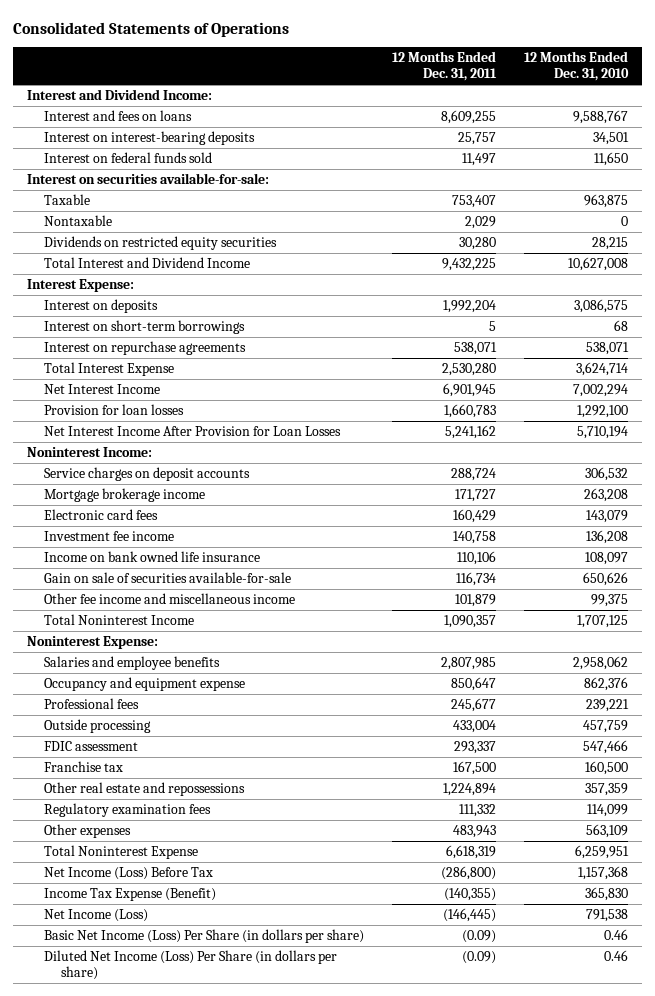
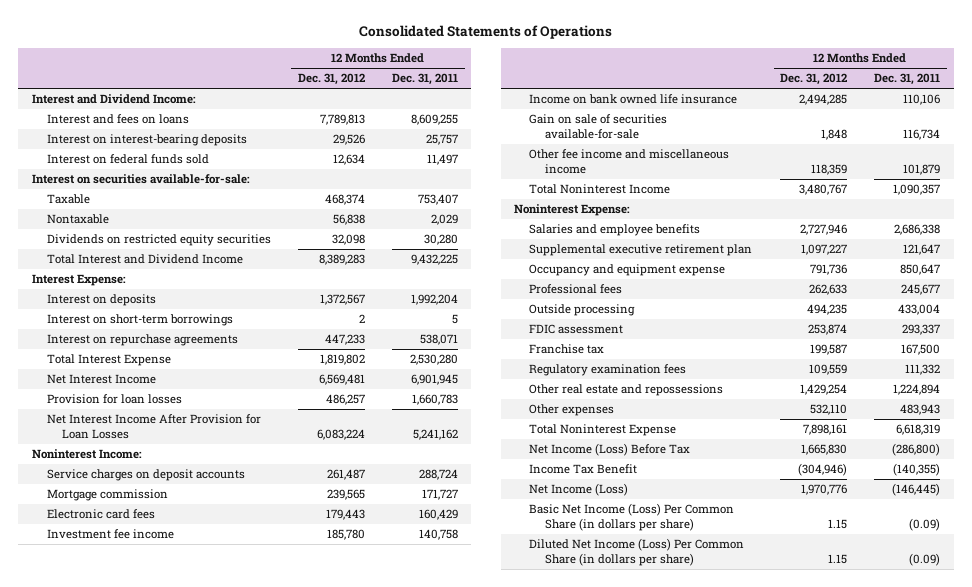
- | 12 Months Ended Dec. 31, 2011 | 12 Months Ended Dec. 31, 2010
+ | 12 Months Ended Dec. 31, 2012 | 12 Months Ended Dec. 31, 2011
- Mortgage brokerage income | 171,727 | 263,208
+ Mortgage commission | 239,565 | 171,727
- Salaries and employee benefits | 2,807,985 | 2,958,062
+ Salaries and employee benefits | 2,727,946 | 2,686,338
+ Supplemental executive retirement plan | 1,097,227 | 121,647
moved down: Other real estate and repossessions | 1,429,254 | 1,224,894
- Income Tax Expense (Benefit) | (140,355) | 365,830
+ Income Tax Benefit | (304,946) | (140,355)
- Basic Net Income (Loss) Per Share (in dollars per share) | (0.09) | 0.46
- Diluted Net Income (Loss) Per Share (in dollars per share) | (0.09) | 0.46
+ Basic Net Income (Loss) Per Common Share (in dollars per share) | 1.15 | (0.09)
+ Diluted Net Income (Loss) Per Common Share (in dollars per share) | 1.15 | (0.09)

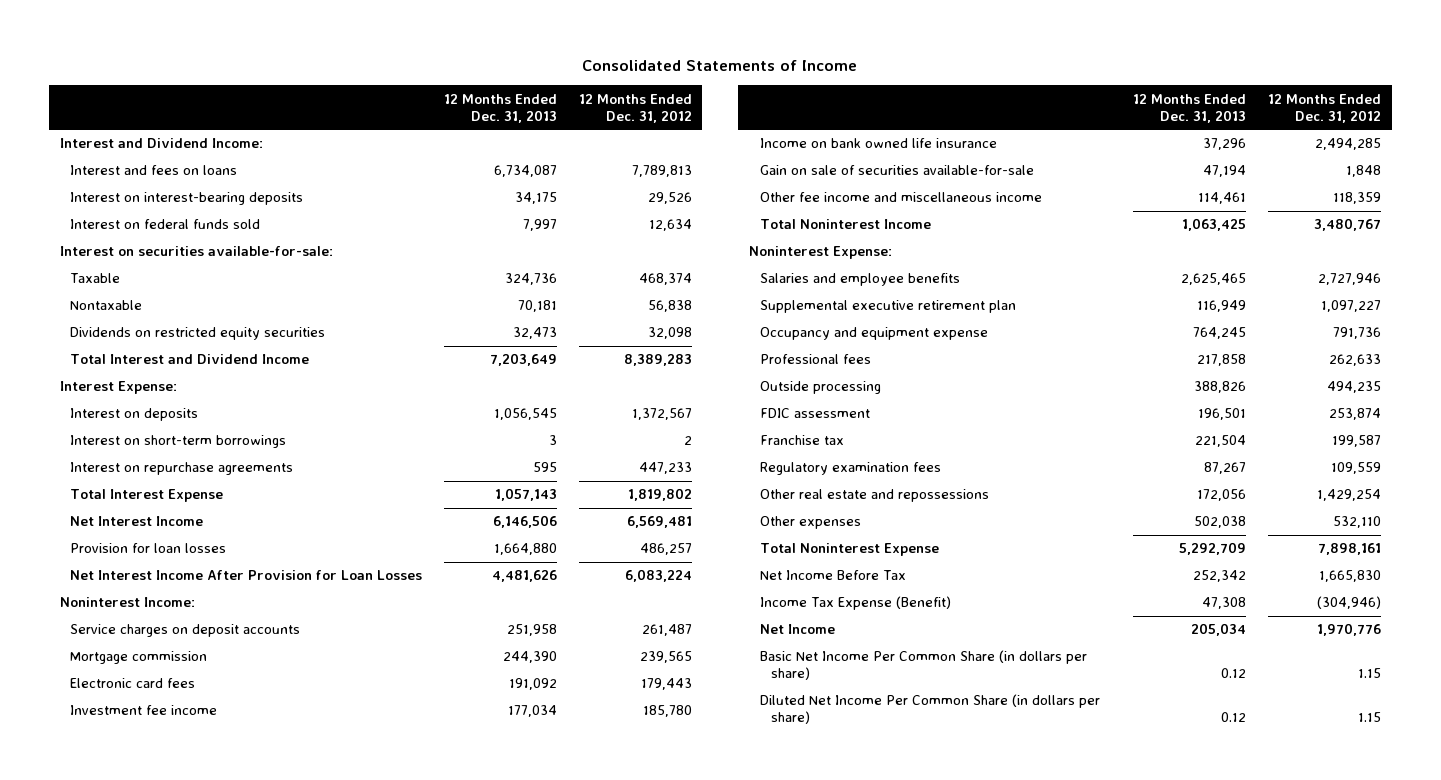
- Consolidated Statements of Operations
+ Consolidated Statements of Income
- | 12 Months Ended Dec. 31, 2012 | 12 Months Ended Dec. 31, 2011
+ | 12 Months Ended Dec. 31, 2013 | 12 Months Ended Dec. 31, 2012
- Net Income (Loss) Before Tax | 1,665,830 | (286,800)
- Income Tax Benefit | (304,946) | (140,355)
- Net Income (Loss) | 1,970,776 | (146,445)
- Basic Net Income (Loss) Per Common Share (in dollars per share) | 1.15 | (0.09)
- Diluted Net Income (Loss) Per Common Share (in dollars per share) | 1.15 | (0.09)
+ Net Income Before Tax | 252,342 | 1,665,830
+ Income Tax Expense (Benefit) | 47,308 | (304,946)
+ Net Income | 205,034 | 1,970,776
+ Basic Net Income Per Common Share (in dollars per share) | 0.12 | 1.15
+ Diluted Net Income Per Common Share (in dollars per share) | 0.12 | 1.15

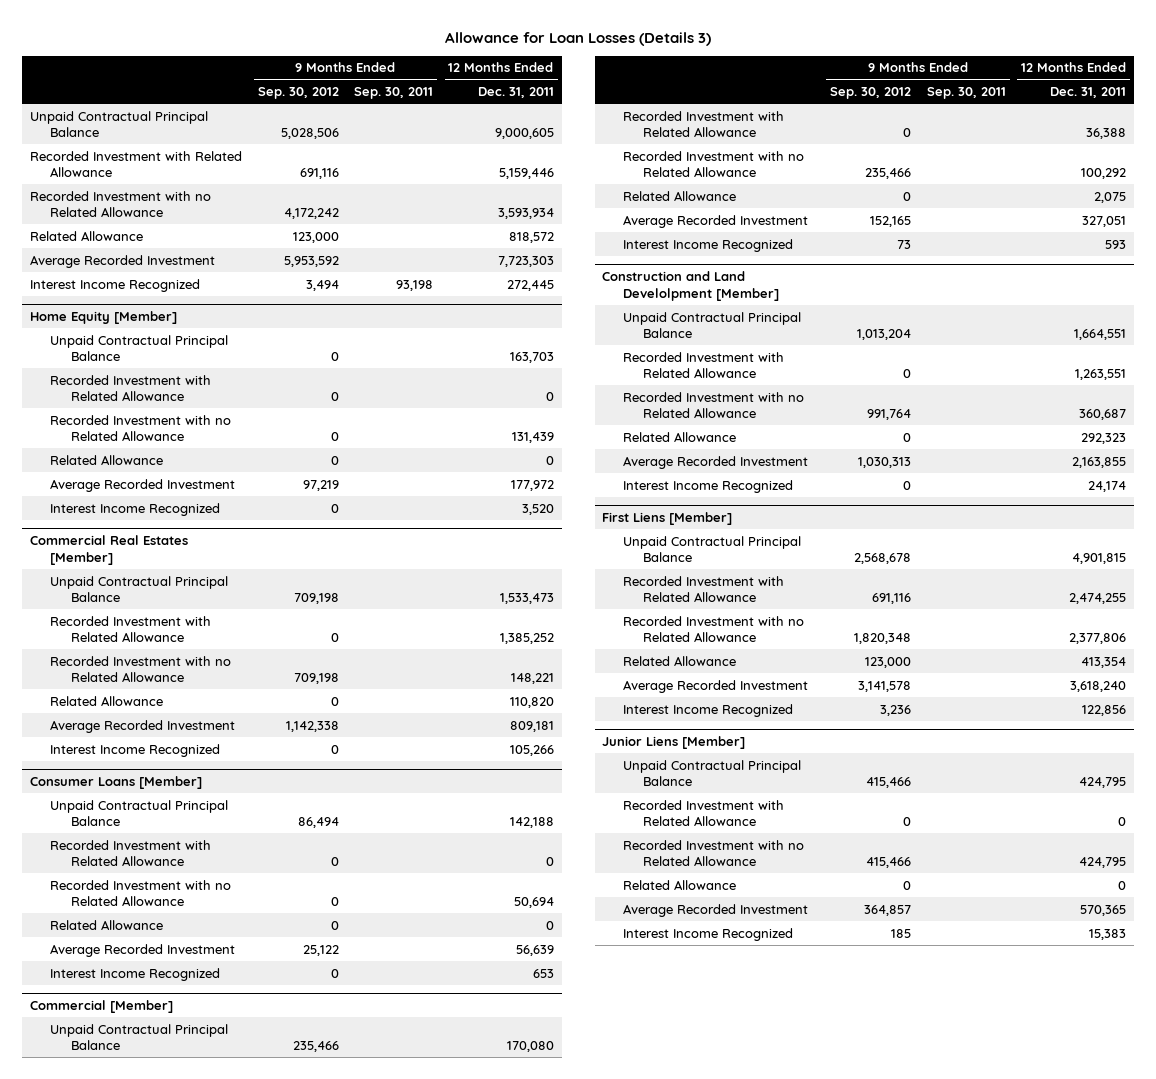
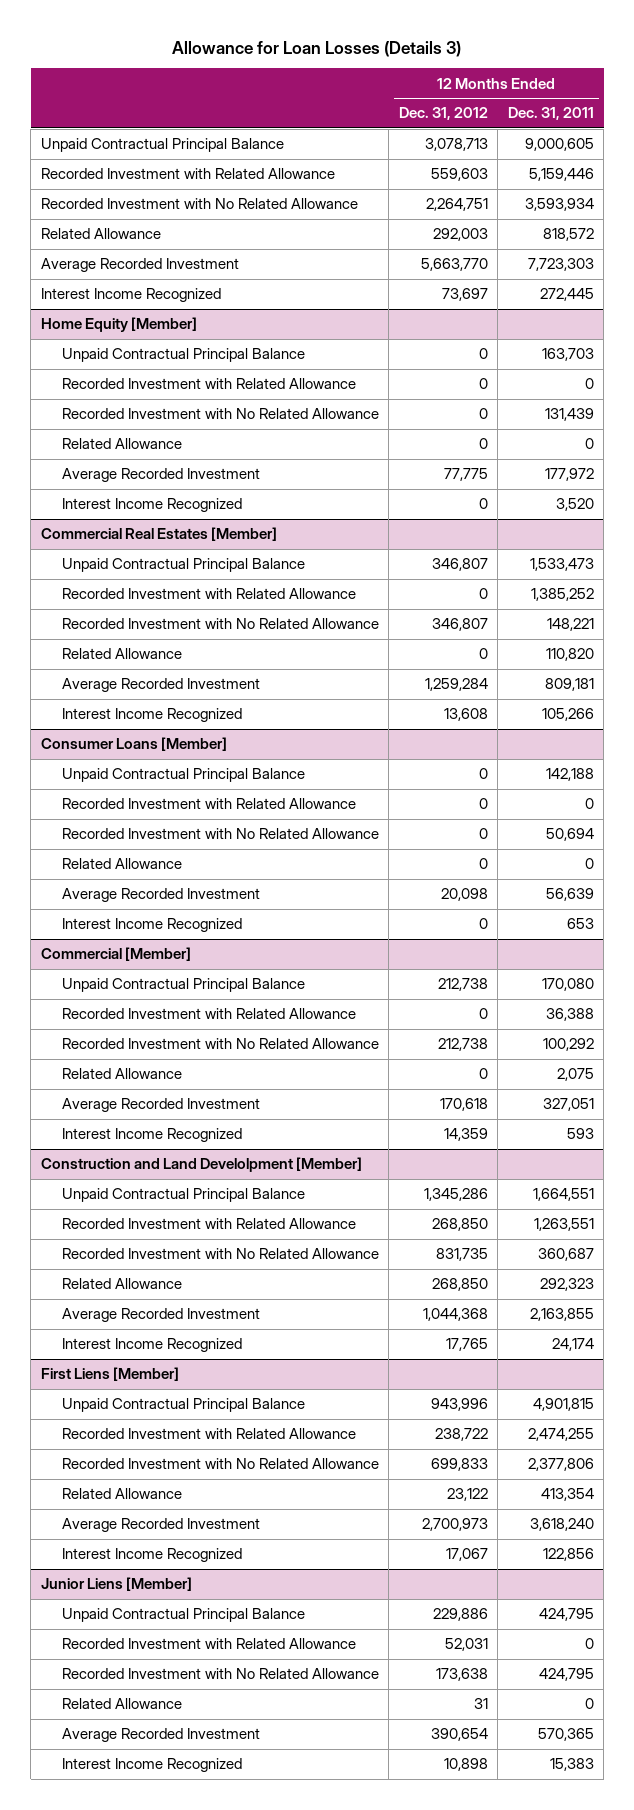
- | 9 Months Ended Sep. 30, 2012 | 9 Months Ended Sep. 30, 2011 | 12 Months Ended Dec. 31, 2011
+ | 12 Months Ended Dec. 31, 2012 | 12 Months Ended Dec. 31, 2011
- Recorded Investment with no Related Allowance | 4,172,242 | | 3,593,934
+ Recorded Investment with No Related Allowance | 2,264,751 | 3,593,934
@ Home Equity [Member]
- Recorded Investment with no Related Allowance | 0 | | 131,439
+ Recorded Investment with No Related Allowance | 0 | 131,439
@ Commercial Real Estates [Member]
- Recorded Investment with no Related Allowance | 709,198 | | 148,221
+ Recorded Investment with No Related Allowance | 346,807 | 148,221
@ Consumer Loans [Member]
- Recorded Investment with no Related Allowance | 0 | | 50,694
+ Recorded Investment with No Related Allowance | 0 | 50,694
@ Commercial [Member]
- Recorded Investment with no Related Allowance | 235,466 | | 100,292
+ Recorded Investment with No Related Allowance | 212,738 | 100,292
@ Construction and Land Develolpment [Member]
- Recorded Investment with no Related Allowance | 991,764 | | 360,687
+ Recorded Investment with No Related Allowance | 831,735 | 360,687
@ First Liens [Member]
- Recorded Investment with no Related Allowance | 1,820,348 | | 2,377,806
+ Recorded Investment with No Related Allowance | 699,833 | 2,377,806
@ Junior Liens [Member]
- Recorded Investment with no Related Allowance | 415,466 | | 424,795
+ Recorded Investment with No Related Allowance | 173,638 | 424,795

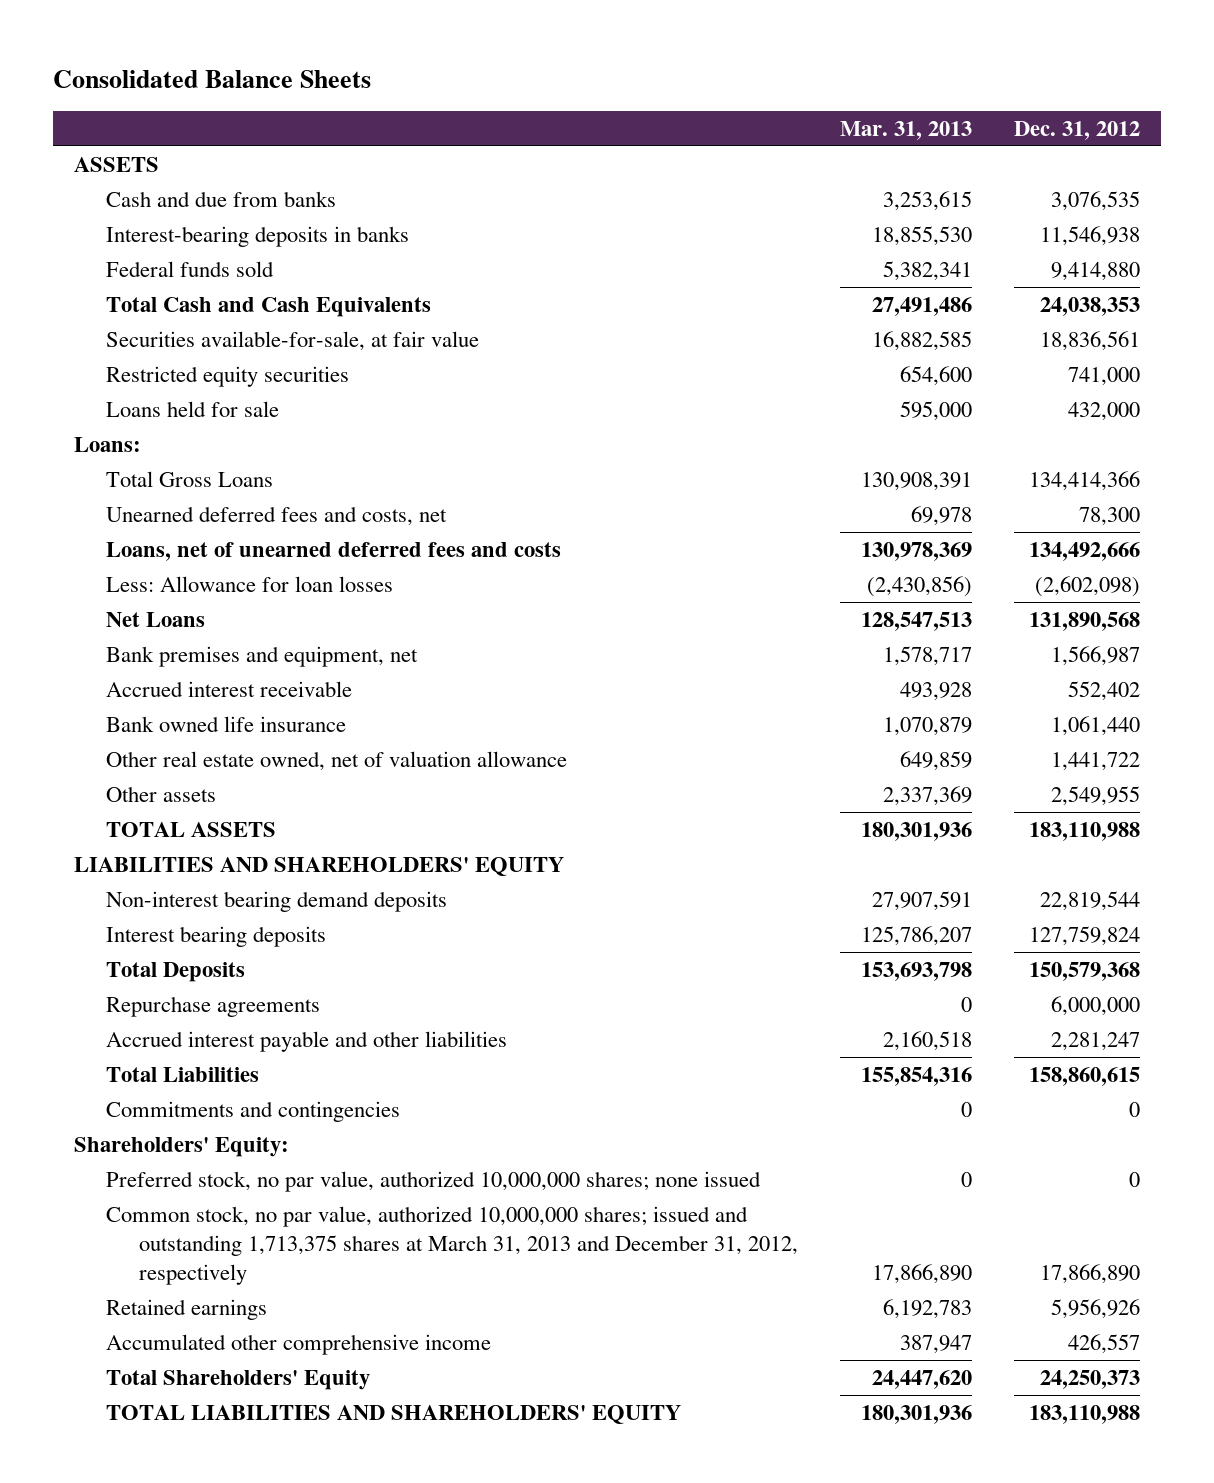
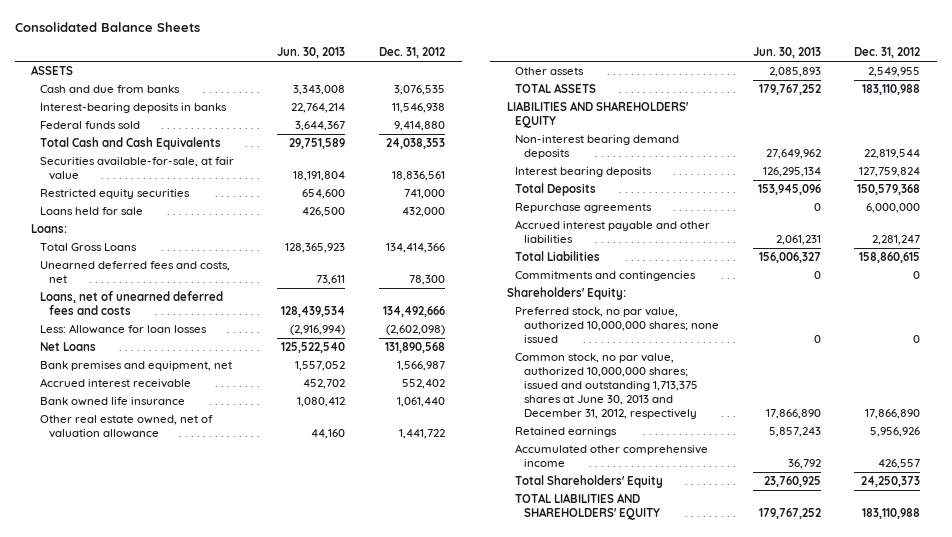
- | Mar. 31, 2013 | Dec. 31, 2012
+ | Jun. 30, 2013 | Dec. 31, 2012
- Common stock, no par value, authorized 10,000,000 shares; issued and outstanding 1,713,375 shares at March 31, 2013 and December 31, 2012, respectively | 17,866,890 | 17,866,890
+ Common stock, no par value, authorized 10,000,000 shares; issued and outstanding 1,713,375 shares at June 30, 2013 and December 31, 2012, respectively | 17,866,890 | 17,866,890

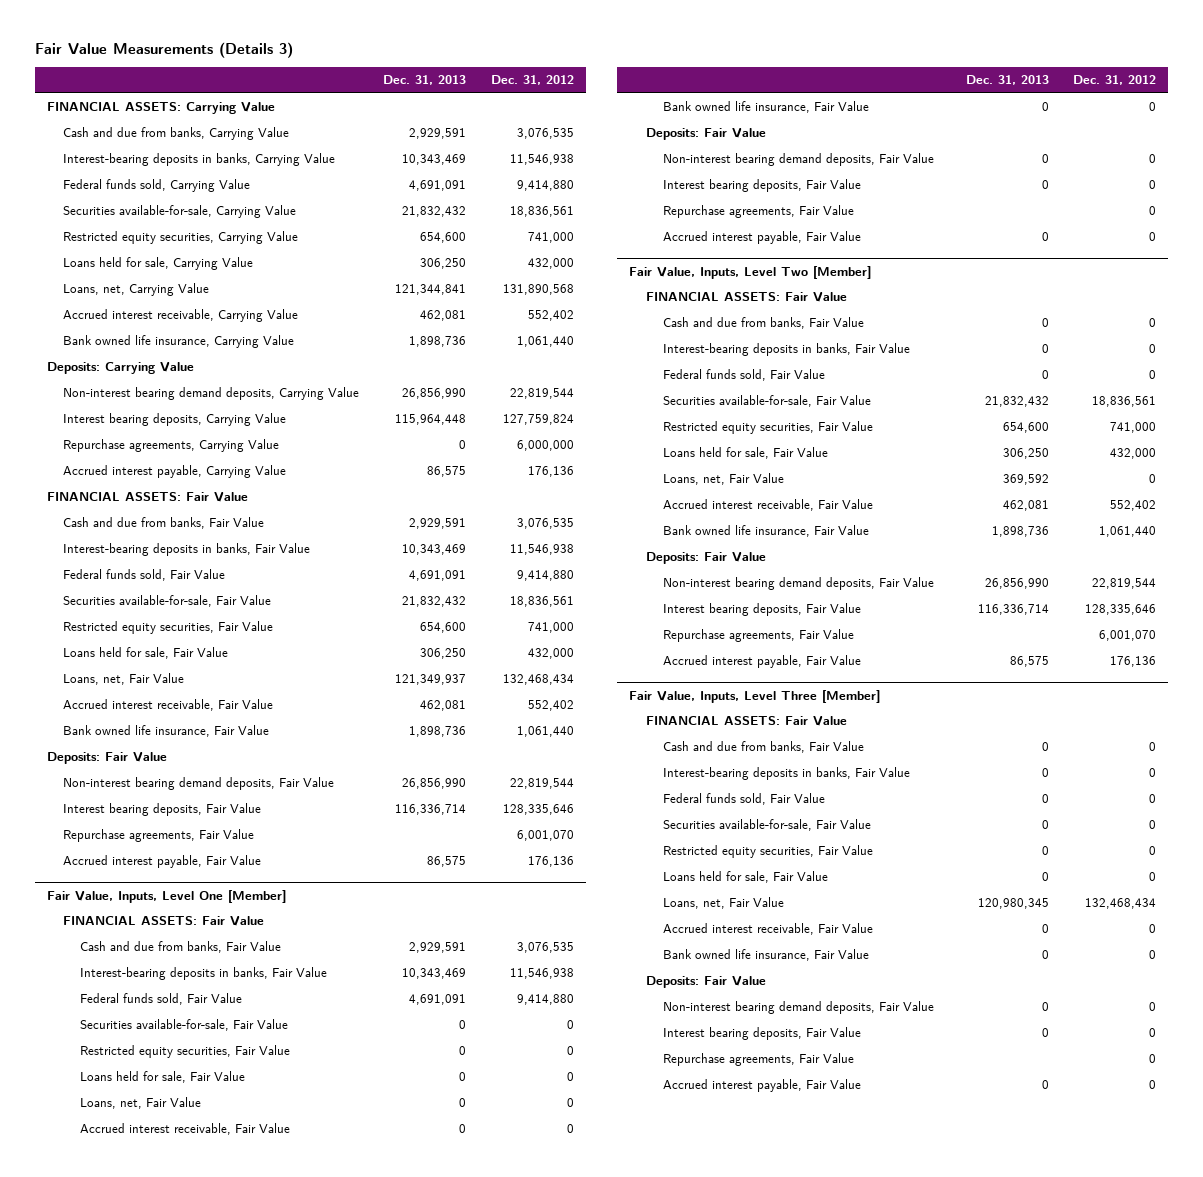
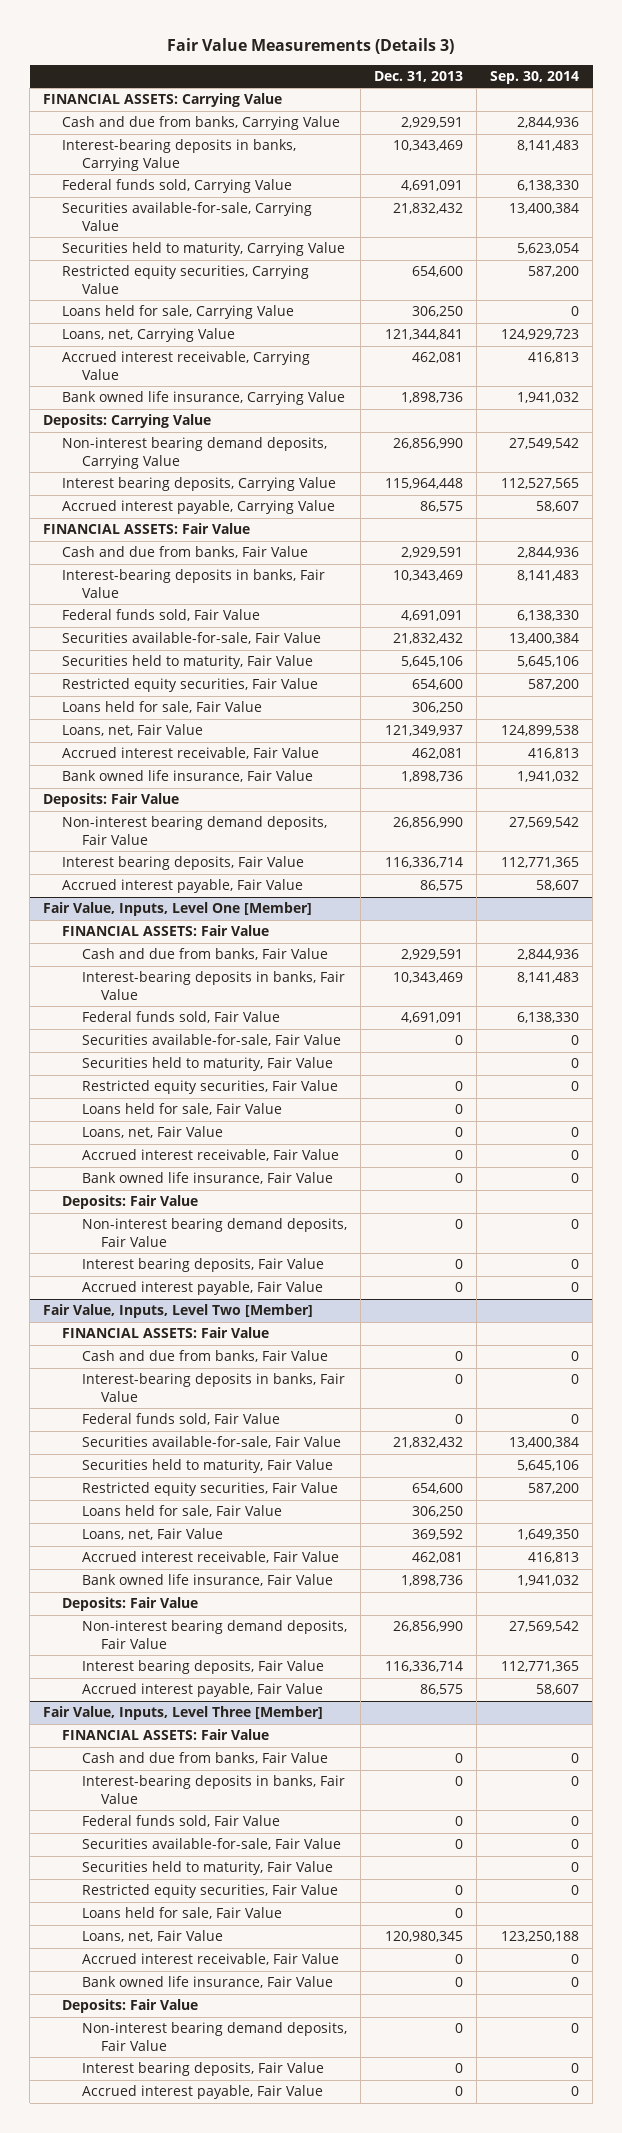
- | Dec. 31, 2013 | Dec. 31, 2012
+ | Dec. 31, 2013 | Sep. 30, 2014
+ Securities held to maturity, Carrying Value | | 5,623,054
- Repurchase agreements, Carrying Value | 0 | 6,000,000
+ Securities held to maturity, Fair Value | 5,645,106 | 5,645,106
- Repurchase agreements, Fair Value | | 6,001,070
@ Fair Value, Inputs, Level One [Member]
+ Securities held to maturity, Fair Value | | 0
- Repurchase agreements, Fair Value | | 0
@ Fair Value, Inputs, Level Two [Member]
+ Securities held to maturity, Fair Value | | 5,645,106
- Repurchase agreements, Fair Value | | 6,001,070
@ Fair Value, Inputs, Level Three [Member]
+ Securities held to maturity, Fair Value | | 0
- Repurchase agreements, Fair Value | | 0

